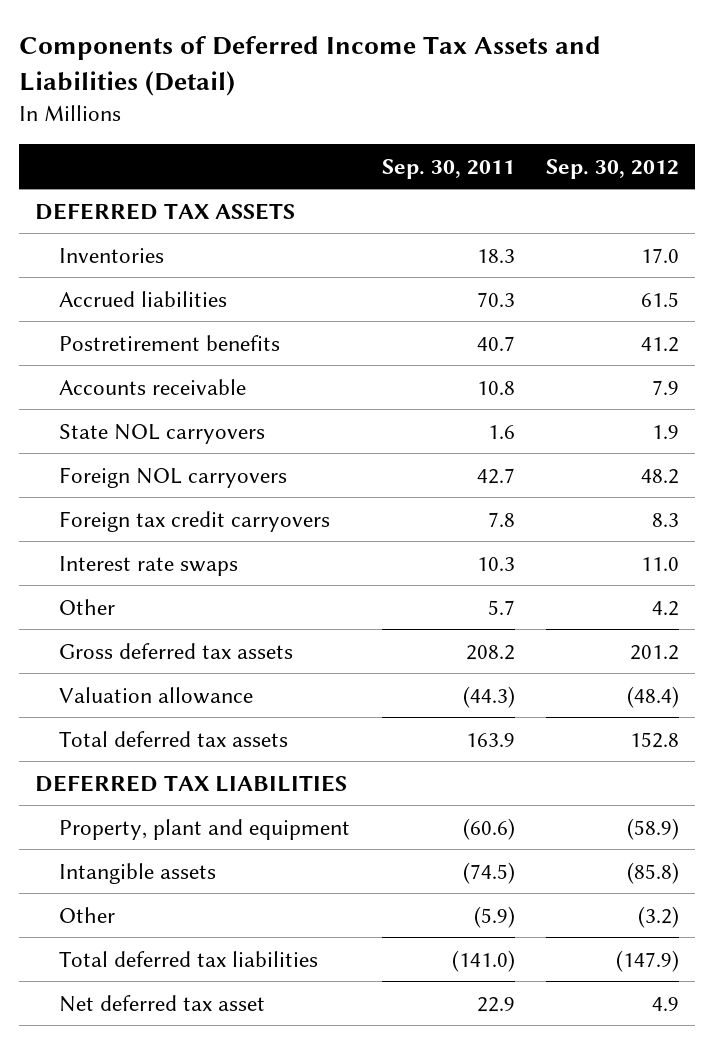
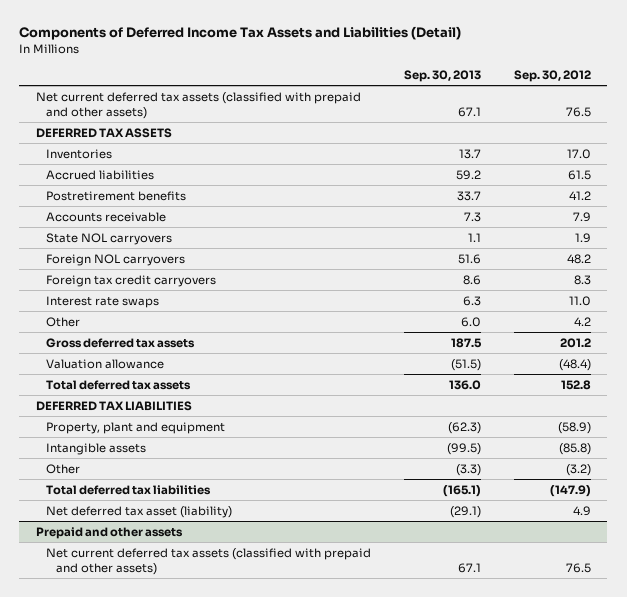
- | Sep. 30, 2011 | Sep. 30, 2012
+ | Sep. 30, 2013 | Sep. 30, 2012
+ Net current deferred tax assets (classified with prepaid and other assets) | 67.1 | 76.5
- Net deferred tax asset | 22.9 | 4.9
+ Net deferred tax asset (liability) | (29.1) | 4.9
+ Prepaid and other assets
+ Net current deferred tax assets (classified with prepaid and other assets) | 67.1 | 76.5

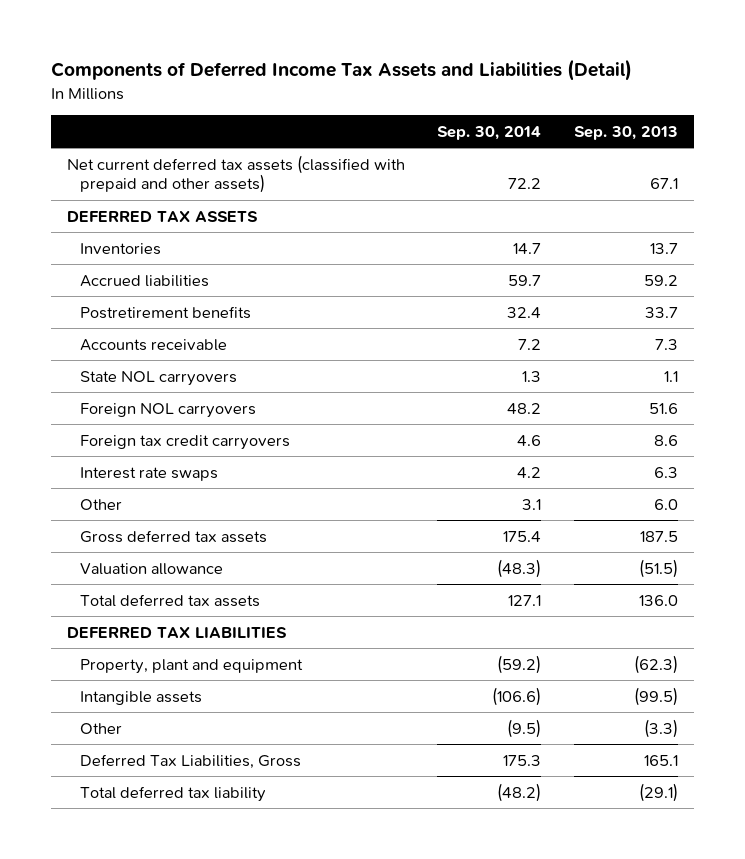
- | Sep. 30, 2013 | Sep. 30, 2012
+ | Sep. 30, 2014 | Sep. 30, 2013
- Total deferred tax liabilities | (165.1) | (147.9)
- Net deferred tax asset (liability) | (29.1) | 4.9
- Prepaid and other assets
- Net current deferred tax assets (classified with prepaid and other assets) | 67.1 | 76.5
+ Deferred Tax Liabilities, Gross | 175.3 | 165.1
+ Total deferred tax liability | (48.2) | (29.1)

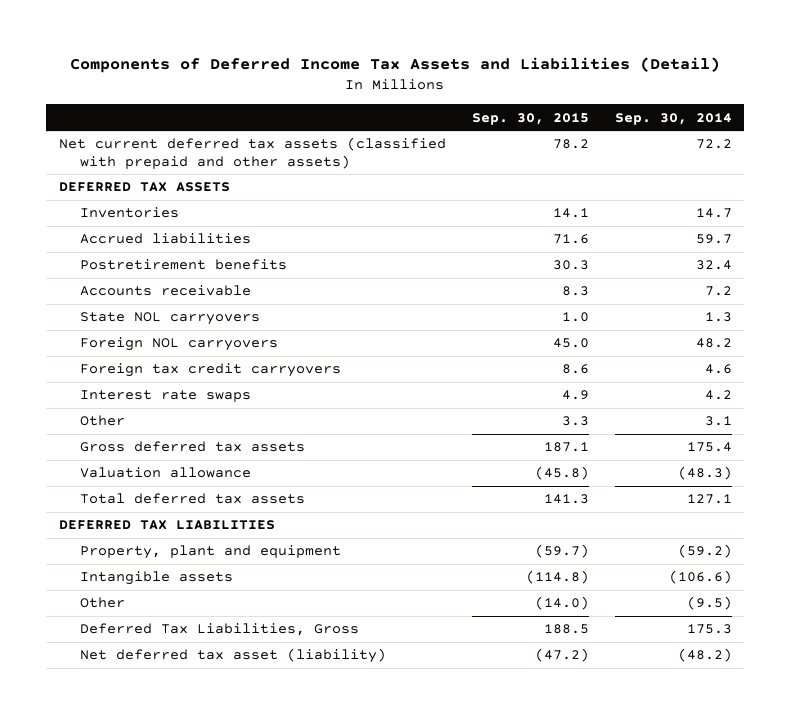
- | Sep. 30, 2014 | Sep. 30, 2013
+ | Sep. 30, 2015 | Sep. 30, 2014
- Total deferred tax liability | (48.2) | (29.1)
+ Net deferred tax asset (liability) | (47.2) | (48.2)

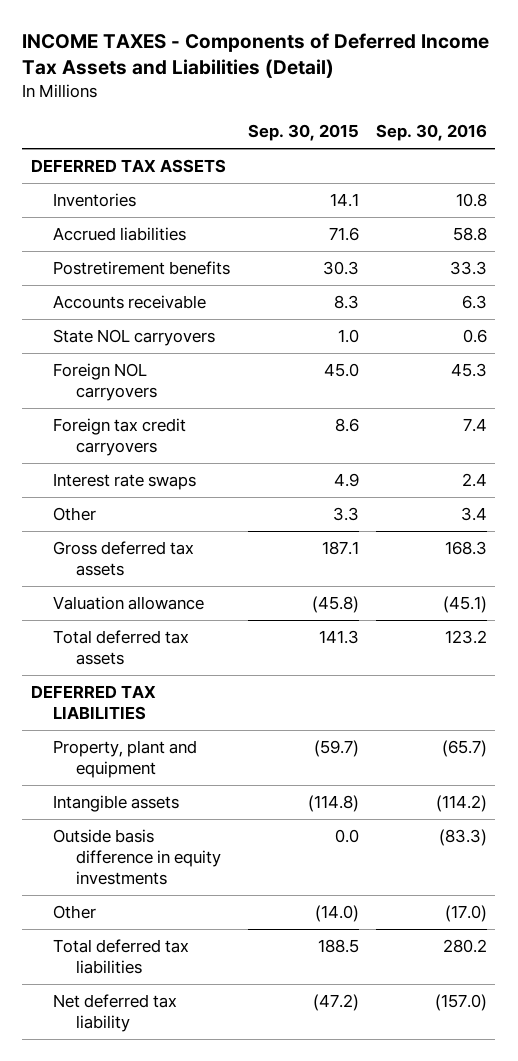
- Components of Deferred Income Tax Assets and Liabilities (Detail)
+ INCOME TAXES - Components of Deferred Income Tax Assets and Liabilities (Detail)
- | Sep. 30, 2015 | Sep. 30, 2014
+ | Sep. 30, 2015 | Sep. 30, 2016
- Net current deferred tax assets (classified with prepaid and other assets) | 78.2 | 72.2
+ Outside basis difference in equity investments | 0.0 | (83.3)
- Deferred Tax Liabilities, Gross | 188.5 | 175.3
- Net deferred tax asset (liability) | (47.2) | (48.2)
+ Total deferred tax liabilities | 188.5 | 280.2
+ Net deferred tax liability | (47.2) | (157.0)

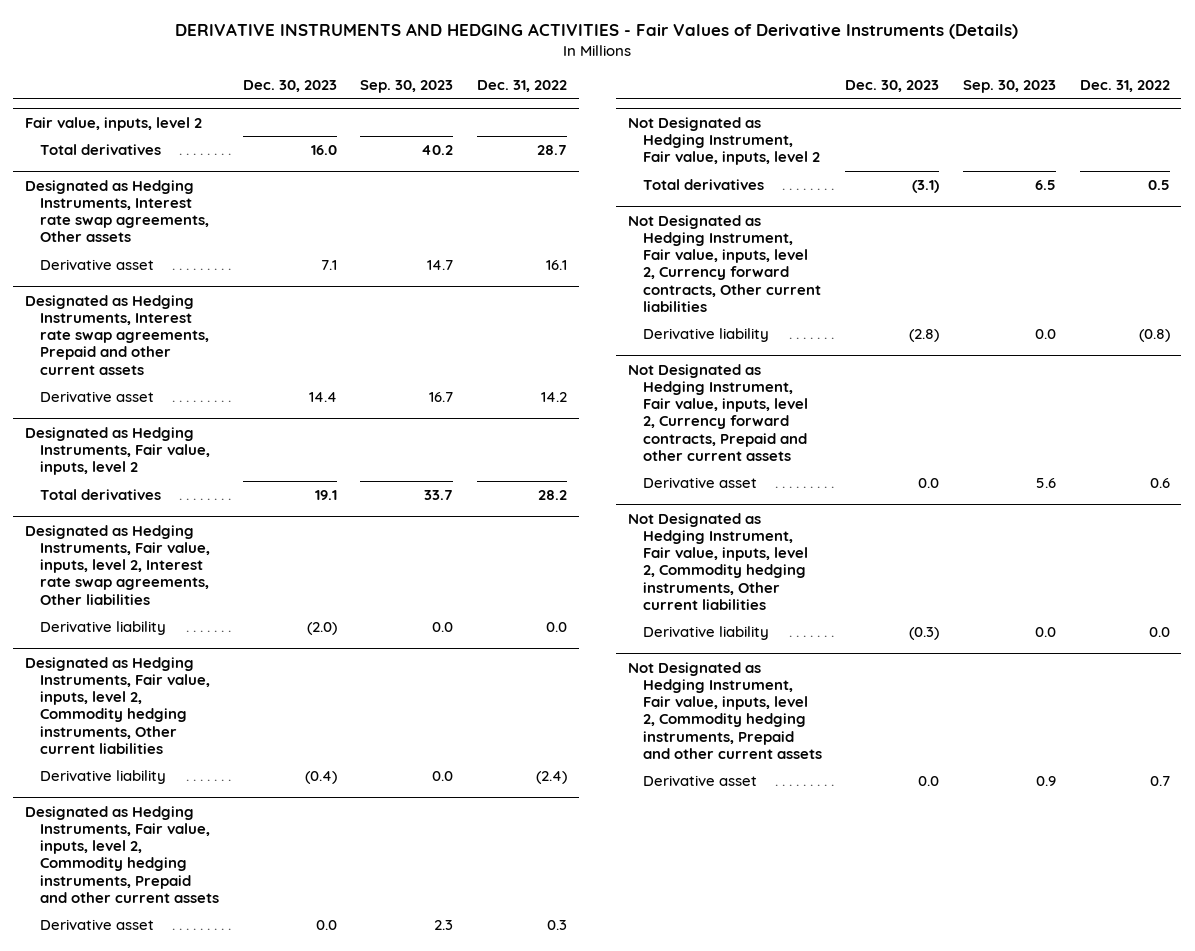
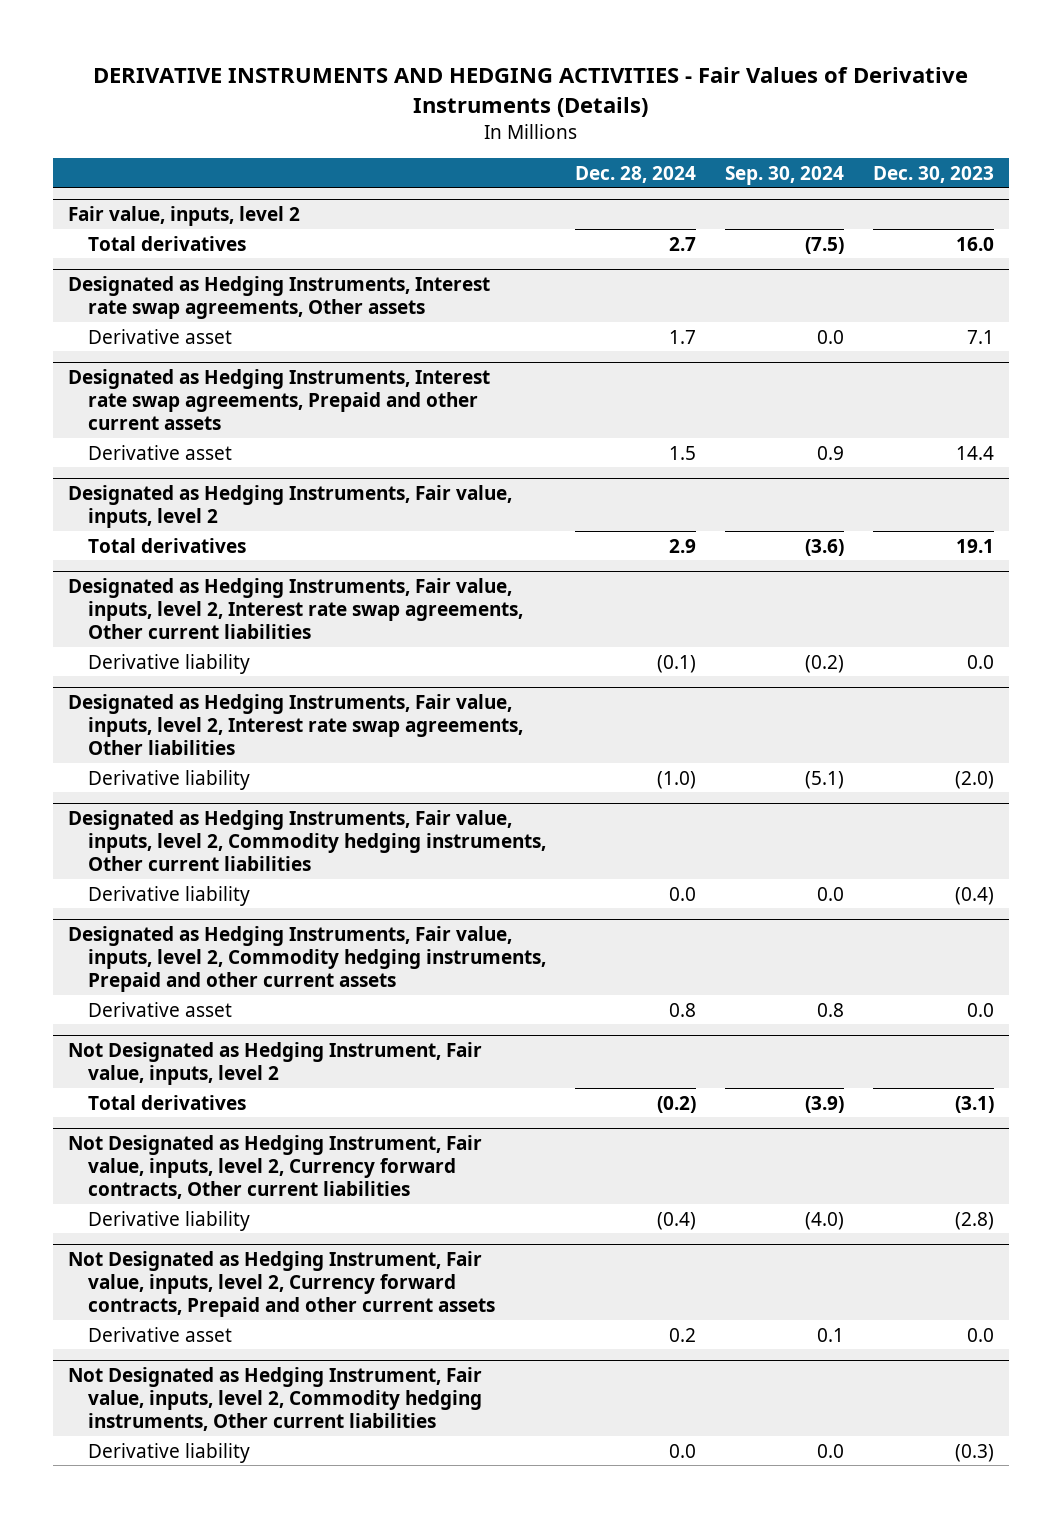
- | Dec. 30, 2023 | Sep. 30, 2023 | Dec. 31, 2022
+ | Dec. 28, 2024 | Sep. 30, 2024 | Dec. 30, 2023
+ Designated as Hedging Instruments, Fair value, inputs, level 2, Interest rate swap agreements, Other current liabilities
+ Derivative liability | (0.1) | (0.2) | 0.0
- Not Designated as Hedging Instrument, Fair value, inputs, level 2, Commodity hedging instruments, Prepaid and other current assets
- Derivative asset | 0.0 | 0.9 | 0.7

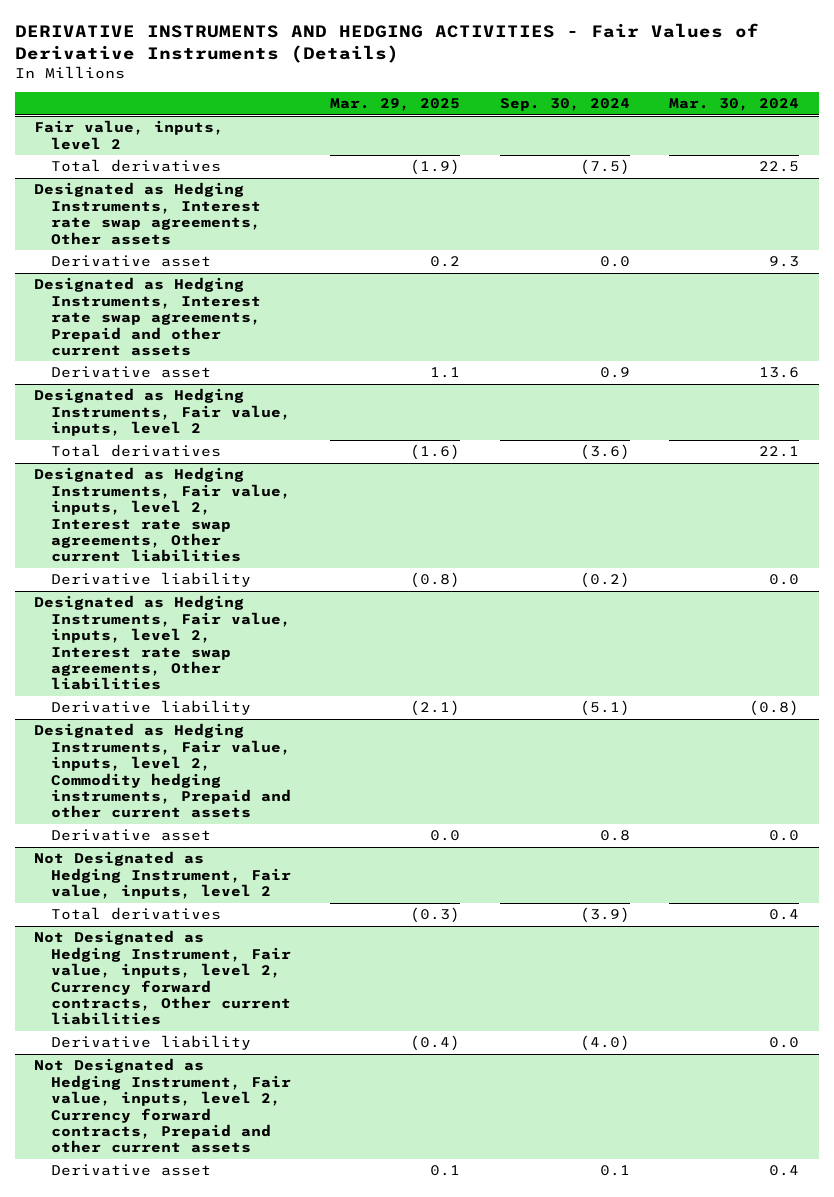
- | Dec. 28, 2024 | Sep. 30, 2024 | Dec. 30, 2023
+ | Mar. 29, 2025 | Sep. 30, 2024 | Mar. 30, 2024
- Designated as Hedging Instruments, Fair value, inputs, level 2, Commodity hedging instruments, Other current liabilities
- Derivative liability | 0.0 | 0.0 | (0.4)
- Not Designated as Hedging Instrument, Fair value, inputs, level 2, Commodity hedging instruments, Other current liabilities
- Derivative liability | 0.0 | 0.0 | (0.3)

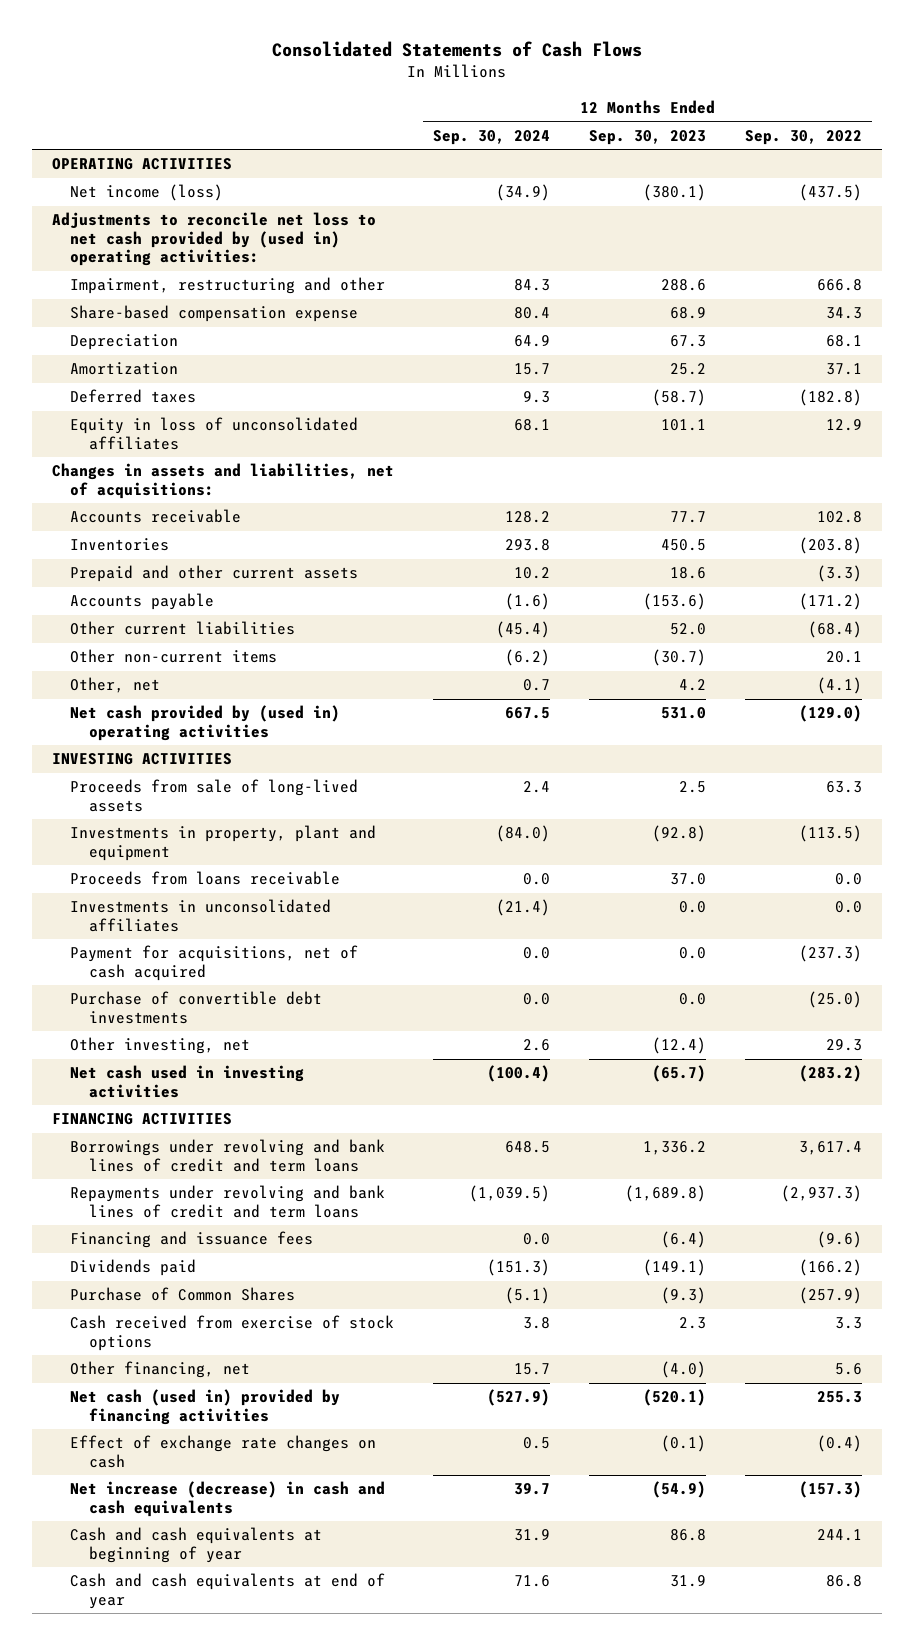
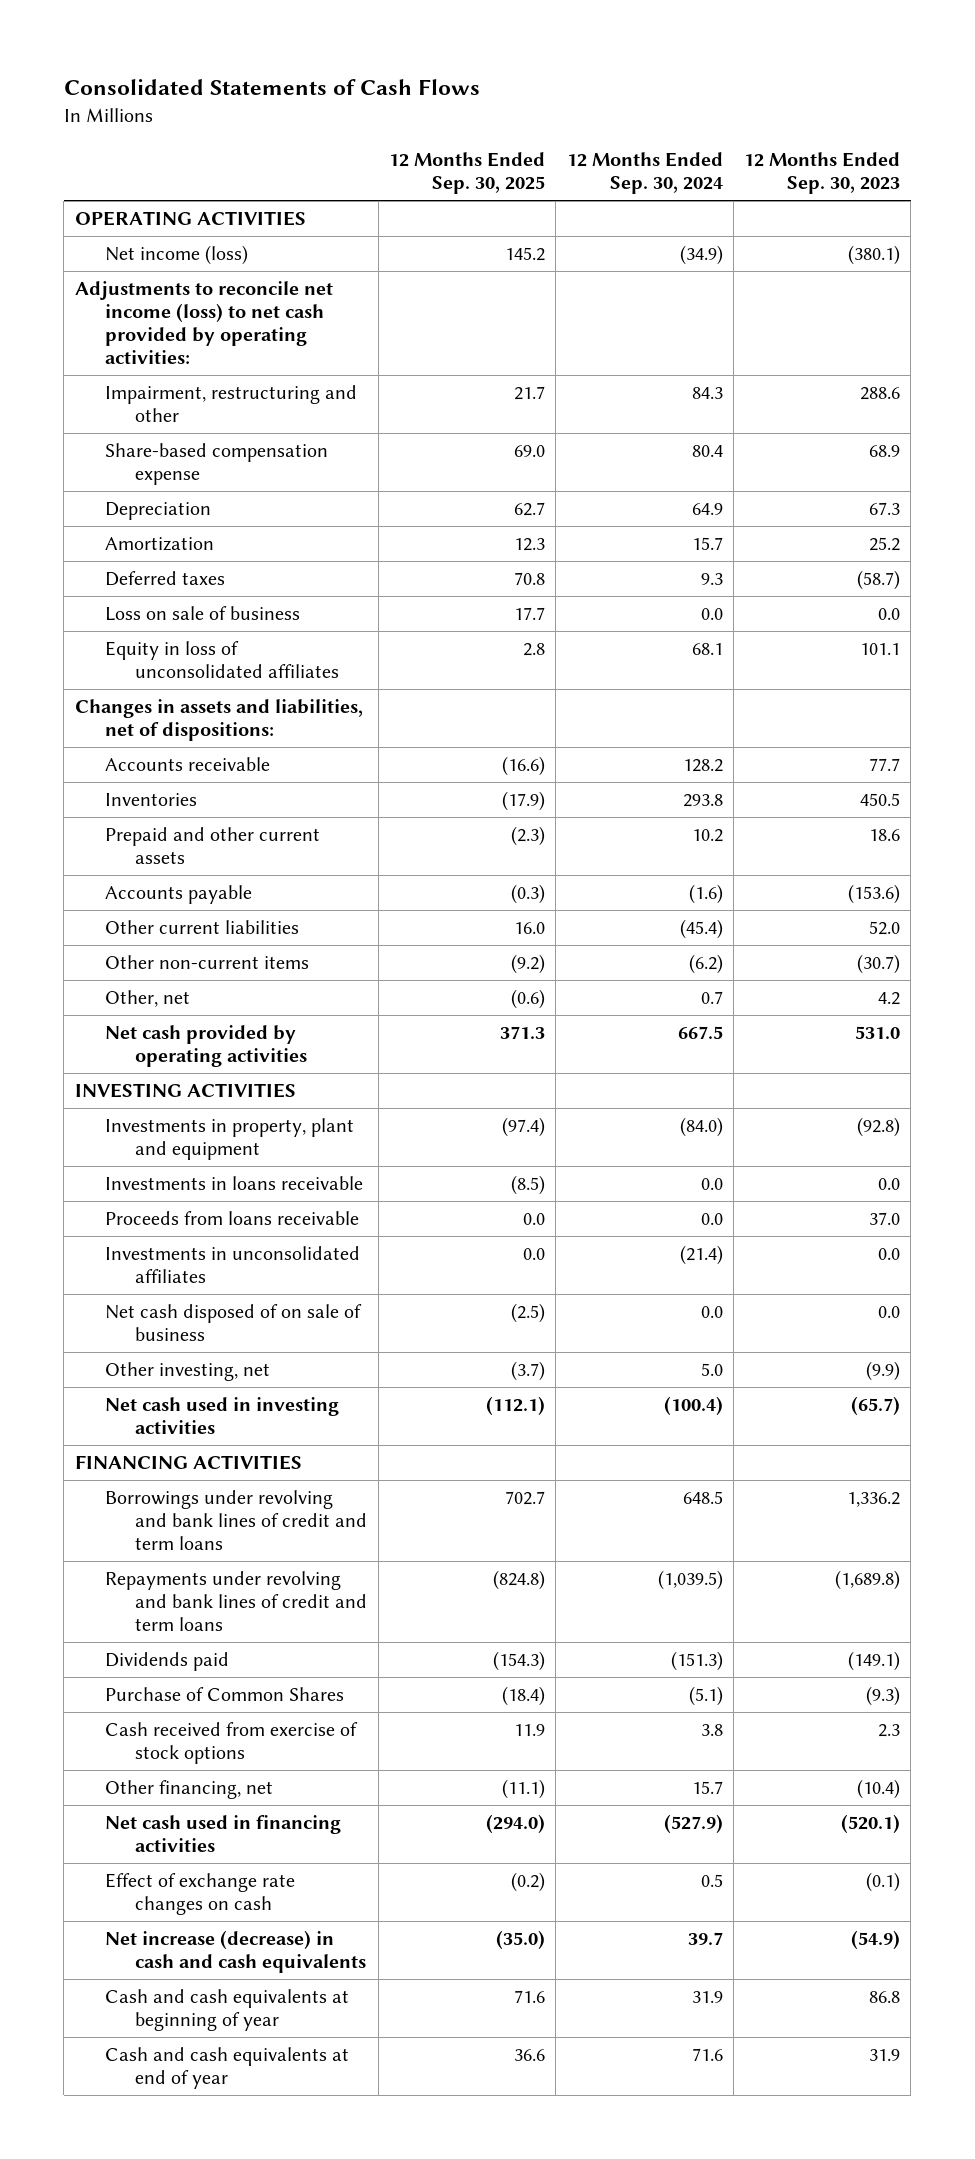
- | 12 Months Ended Sep. 30, 2024 | 12 Months Ended Sep. 30, 2023 | 12 Months Ended Sep. 30, 2022
+ | 12 Months Ended Sep. 30, 2025 | 12 Months Ended Sep. 30, 2024 | 12 Months Ended Sep. 30, 2023
- Adjustments to reconcile net loss to net cash provided by (used in) operating activities:
+ Adjustments to reconcile net income (loss) to net cash provided by operating activities:
+ Loss on sale of business | 17.7 | 0.0 | 0.0
- Changes in assets and liabilities, net of acquisitions:
+ Changes in assets and liabilities, net of dispositions:
- Net cash provided by (used in) operating activities | 667.5 | 531.0 | (129.0)
+ Net cash provided by operating activities | 371.3 | 667.5 | 531.0
- Proceeds from sale of long-lived assets | 2.4 | 2.5 | 63.3
+ Investments in loans receivable | (8.5) | 0.0 | 0.0
- Payment for acquisitions, net of cash acquired | 0.0 | 0.0 | (237.3)
- Purchase of convertible debt investments | 0.0 | 0.0 | (25.0)
- Other investing, net | 2.6 | (12.4) | 29.3
+ Net cash disposed of on sale of business | (2.5) | 0.0 | 0.0
+ Other investing, net | (3.7) | 5.0 | (9.9)
- Financing and issuance fees | 0.0 | (6.4) | (9.6)
- Other financing, net | 15.7 | (4.0) | 5.6
- Net cash (used in) provided by financing activities | (527.9) | (520.1) | 255.3
+ Other financing, net | (11.1) | 15.7 | (10.4)
+ Net cash used in financing activities | (294.0) | (527.9) | (520.1)

